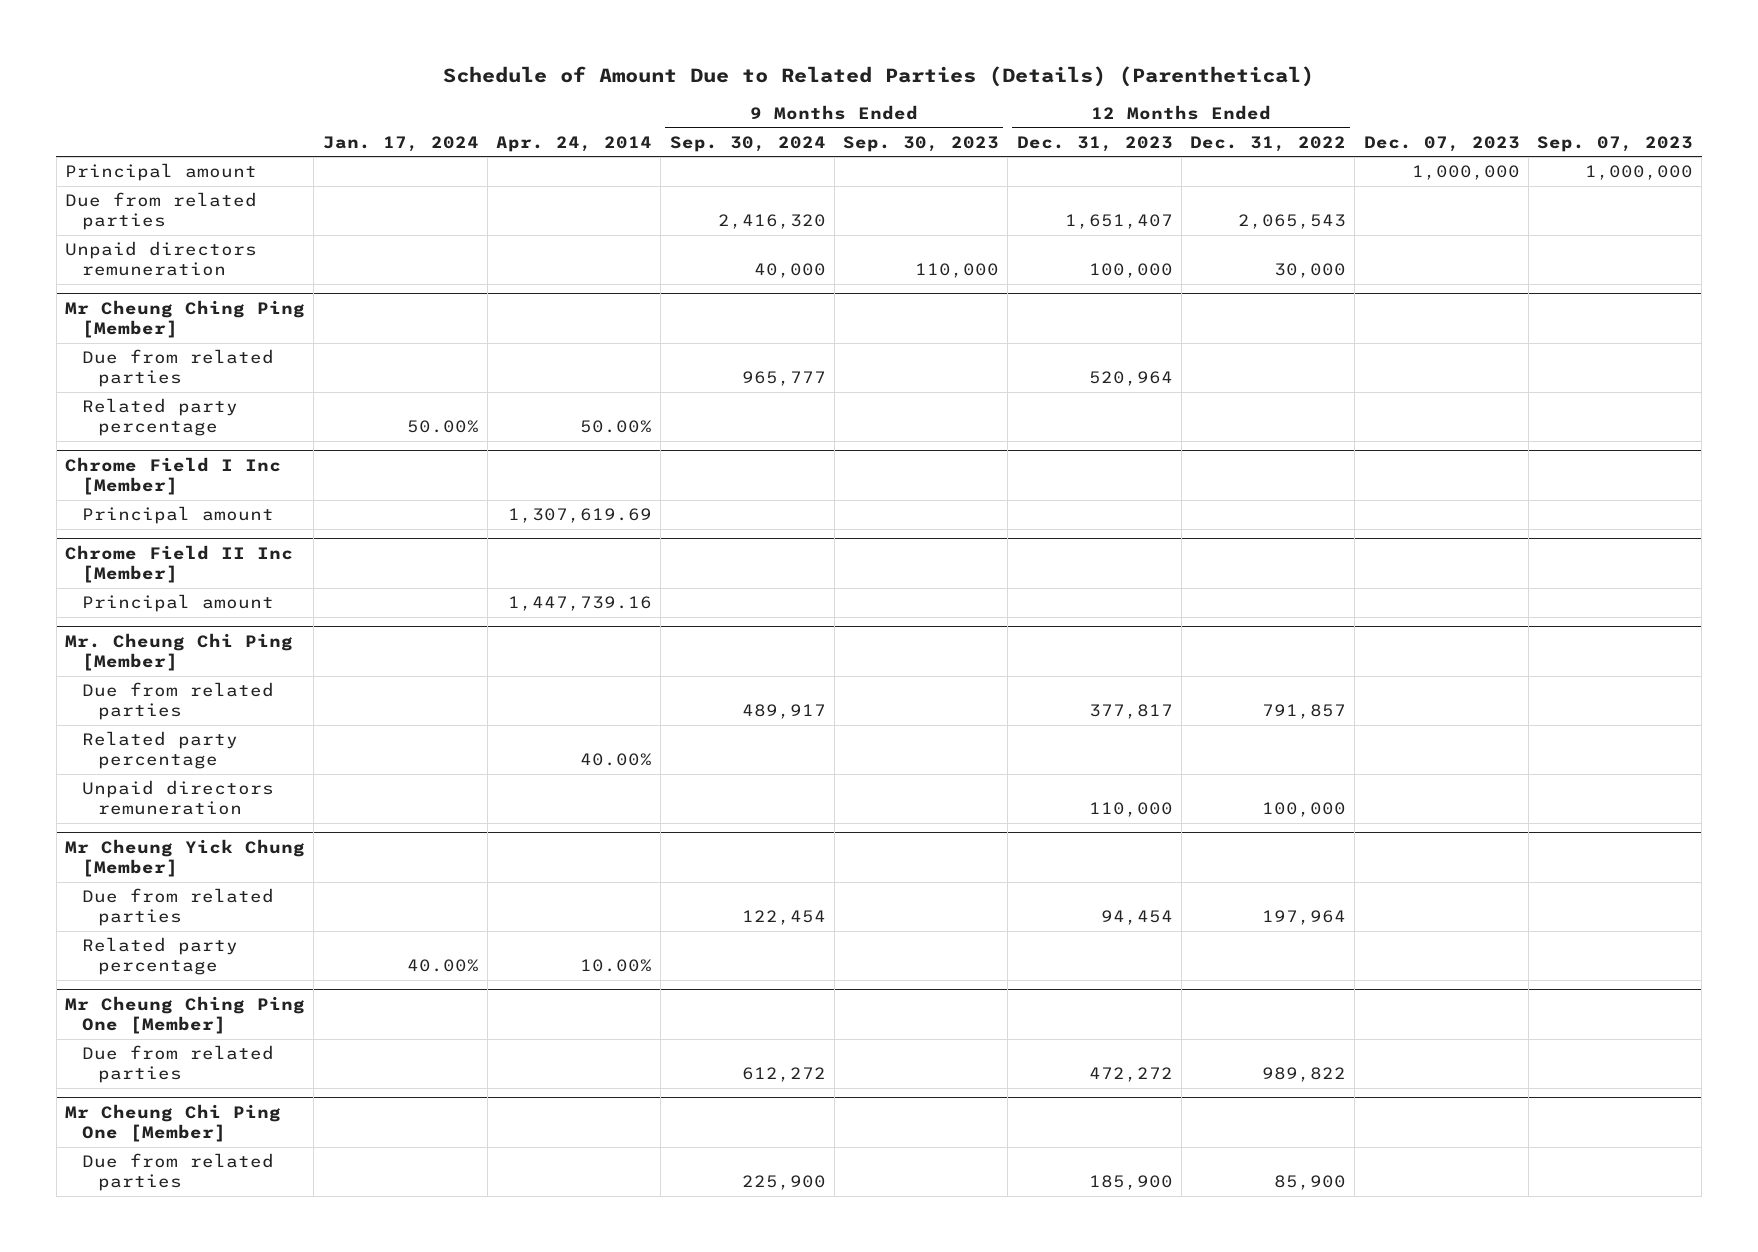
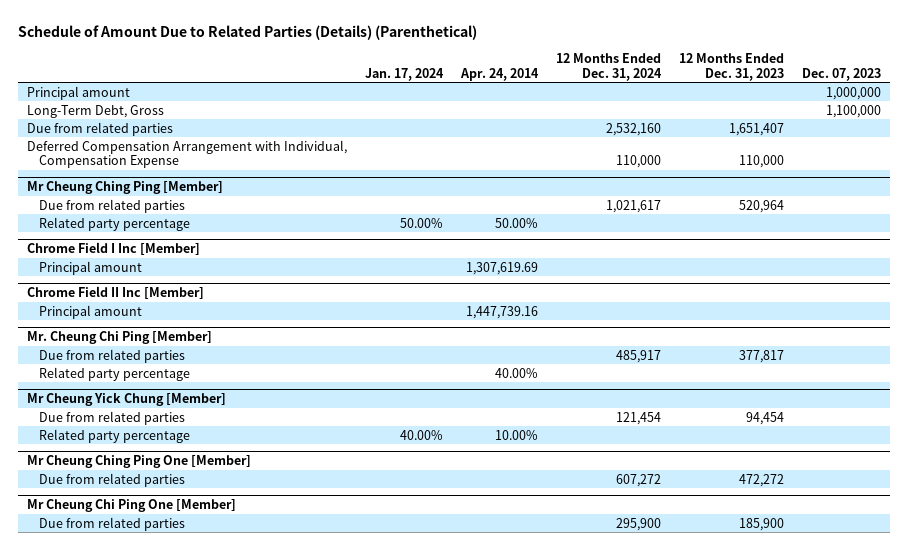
- | Jan. 17, 2024 | Apr. 24, 2014 | 9 Months Ended Sep. 30, 2024 | 9 Months Ended Sep. 30, 2023 | 12 Months Ended Dec. 31, 2023 | 12 Months Ended Dec. 31, 2022 | Dec. 07, 2023 | Sep. 07, 2023
+ | Jan. 17, 2024 | Apr. 24, 2014 | 12 Months Ended Dec. 31, 2024 | 12 Months Ended Dec. 31, 2023 | Dec. 07, 2023
+ Long-Term Debt, Gross | | | | | 1,100,000
- Unpaid directors remuneration | | | 40,000 | 110,000 | 100,000 | 30,000 | |
+ Deferred Compensation Arrangement with Individual, Compensation Expense | | | 110,000 | 110,000 |
@ Mr. Cheung Chi Ping [Member]
- Unpaid directors remuneration | | | | | 110,000 | 100,000 | |

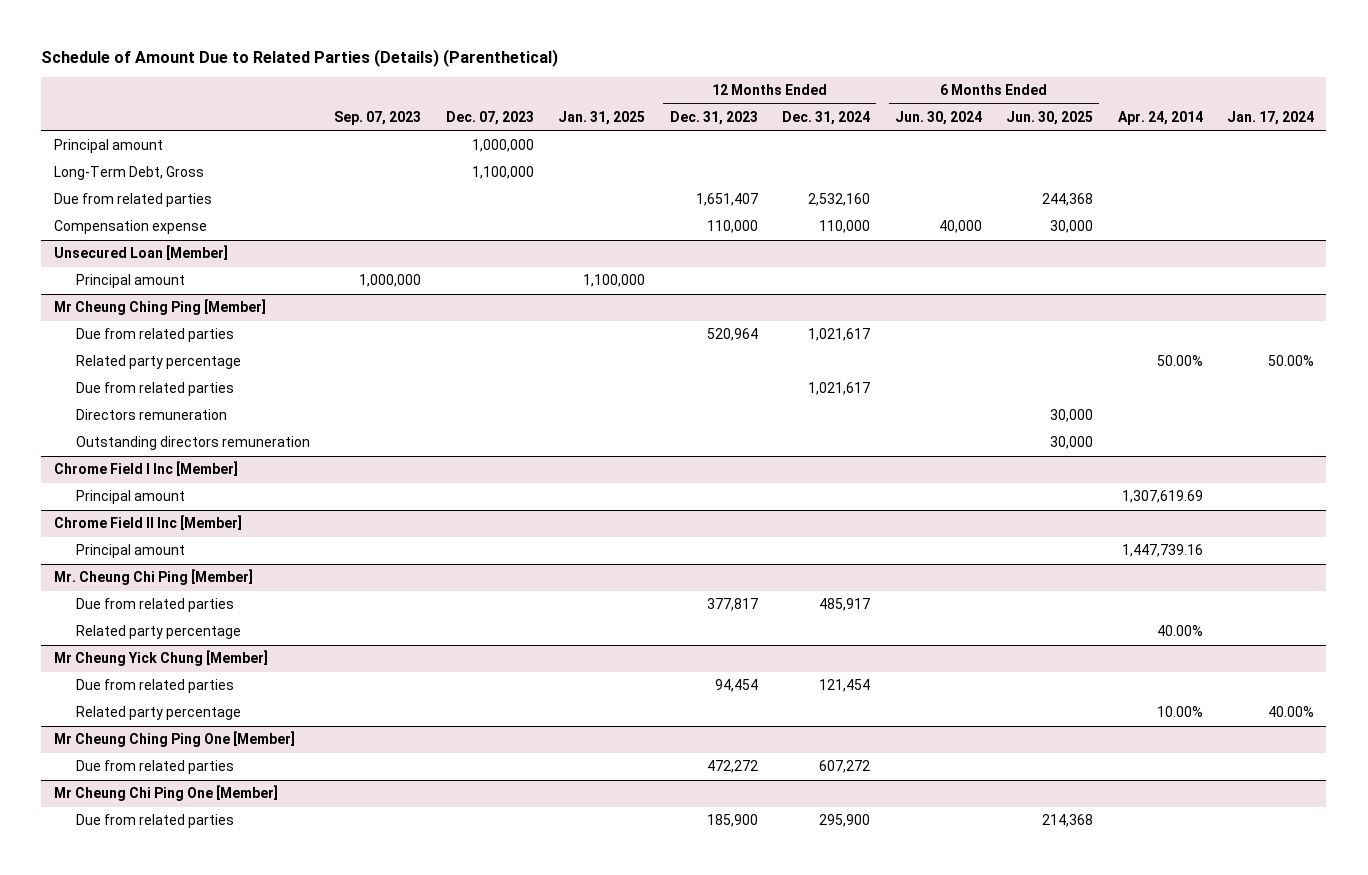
- | Jan. 17, 2024 | Apr. 24, 2014 | 12 Months Ended Dec. 31, 2024 | 12 Months Ended Dec. 31, 2023 | Dec. 07, 2023
+ | Sep. 07, 2023 | Dec. 07, 2023 | Jan. 31, 2025 | 12 Months Ended Dec. 31, 2023 | 12 Months Ended Dec. 31, 2024 | 6 Months Ended Jun. 30, 2024 | 6 Months Ended Jun. 30, 2025 | Apr. 24, 2014 | Jan. 17, 2024
- Deferred Compensation Arrangement with Individual, Compensation Expense | | | 110,000 | 110,000 |
+ Compensation expense | | | | 110,000 | 110,000 | 40,000 | 30,000 | |
+ Unsecured Loan [Member]
+ Principal amount | 1,000,000 | | 1,100,000 | | | | | |
@ Mr Cheung Ching Ping [Member]
+ Due from related parties | | | | | 1,021,617 | | | |
+ Directors remuneration | | | | | | | 30,000 | |
+ Outstanding directors remuneration | | | | | | | 30,000 | |

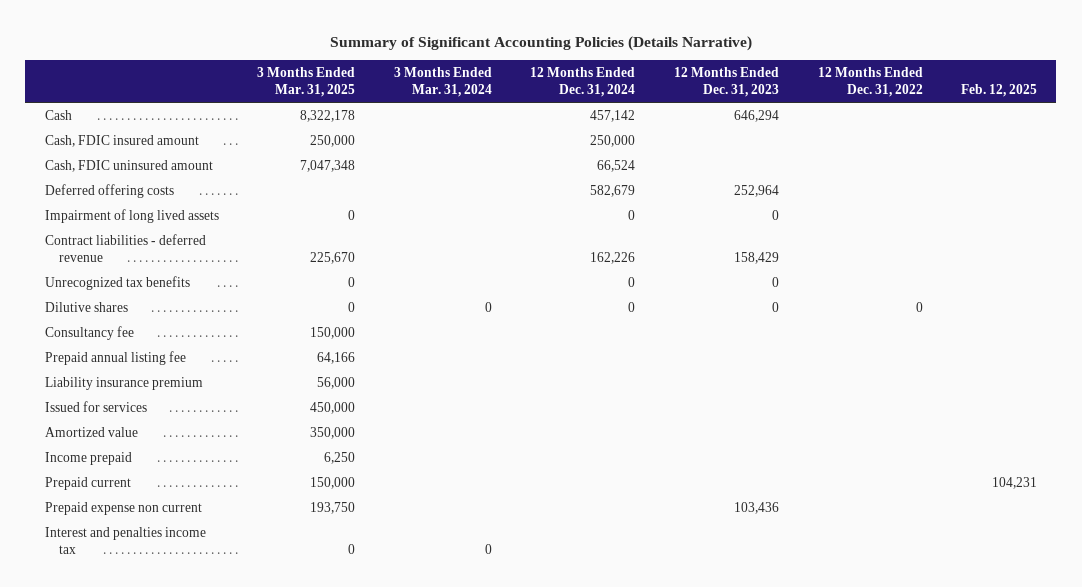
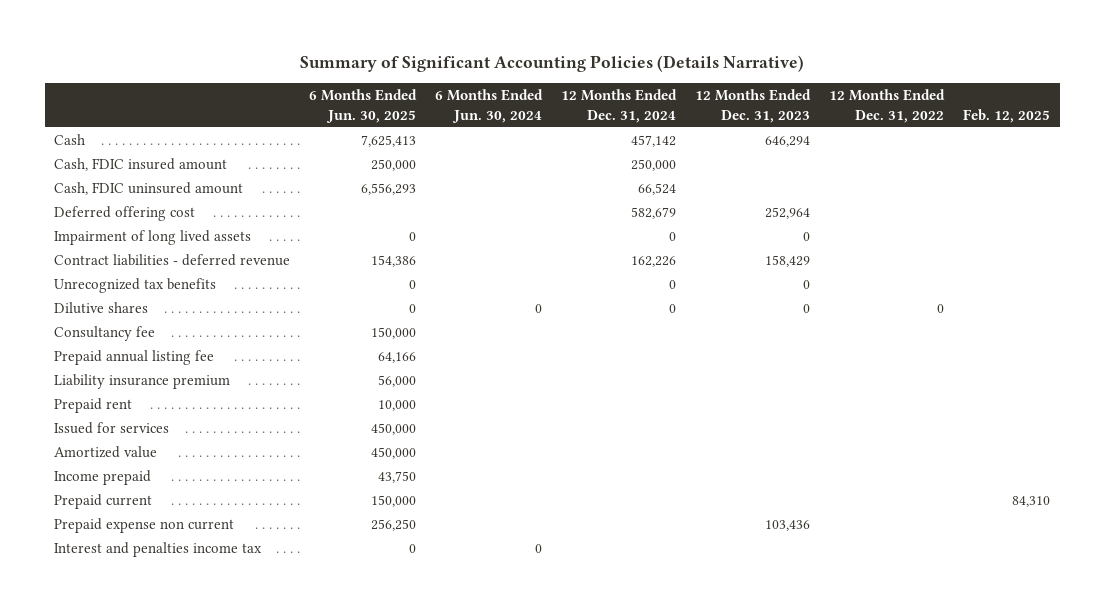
- | 3 Months Ended Mar. 31, 2025 | 3 Months Ended Mar. 31, 2024 | 12 Months Ended Dec. 31, 2024 | 12 Months Ended Dec. 31, 2023 | 12 Months Ended Dec. 31, 2022 | Feb. 12, 2025
+ | 6 Months Ended Jun. 30, 2025 | 6 Months Ended Jun. 30, 2024 | 12 Months Ended Dec. 31, 2024 | 12 Months Ended Dec. 31, 2023 | 12 Months Ended Dec. 31, 2022 | Feb. 12, 2025
- Deferred offering costs | | | 582,679 | 252,964 | |
+ Deferred offering cost | | | 582,679 | 252,964 | |
+ Prepaid rent | 10,000 | | | | |
- Prepaid current | 150,000 | | | | | 104,231
+ Prepaid current | 150,000 | | | | | 84,310

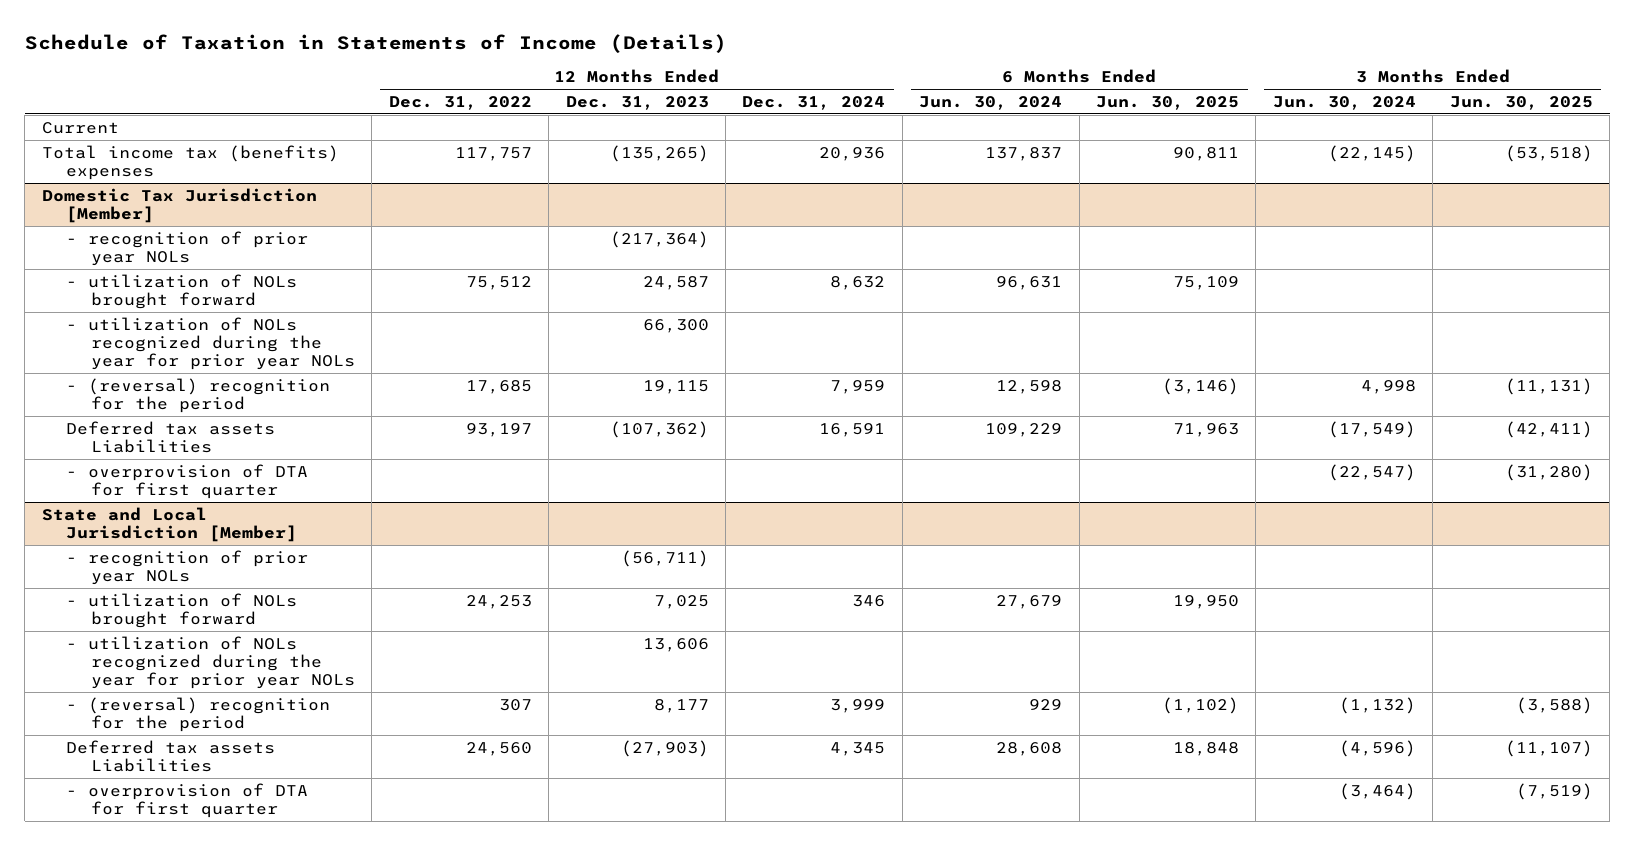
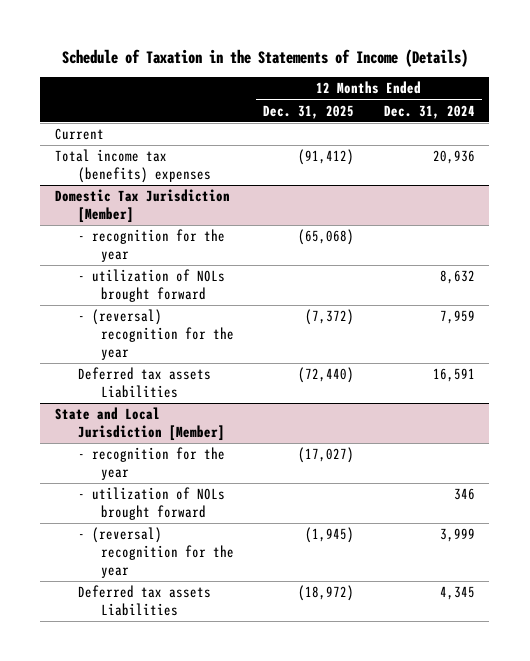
- Schedule of Taxation in Statements of Income (Details)
+ Schedule of Taxation in the Statements of Income (Details)
- | 12 Months Ended Dec. 31, 2022 | 12 Months Ended Dec. 31, 2023 | 12 Months Ended Dec. 31, 2024 | 6 Months Ended Jun. 30, 2024 | 6 Months Ended Jun. 30, 2025 | 3 Months Ended Jun. 30, 2024 | 3 Months Ended Jun. 30, 2025
+ | 12 Months Ended Dec. 31, 2025 | 12 Months Ended Dec. 31, 2024
@ Domestic Tax Jurisdiction [Member]
- - recognition of prior year NOLs | | (217,364) | | | | |
+ - recognition for the year | (65,068) |
- - utilization of NOLs recognized during the year for prior year NOLs | | 66,300 | | | | |
- - (reversal) recognition for the period | 17,685 | 19,115 | 7,959 | 12,598 | (3,146) | 4,998 | (11,131)
+ - (reversal) recognition for the year | (7,372) | 7,959
- - overprovision of DTA for first quarter | | | | | | (22,547) | (31,280)
@ State and Local Jurisdiction [Member]
- - recognition of prior year NOLs | | (56,711) | | | | |
+ - recognition for the year | (17,027) |
- - utilization of NOLs recognized during the year for prior year NOLs | | 13,606 | | | | |
- - (reversal) recognition for the period | 307 | 8,177 | 3,999 | 929 | (1,102) | (1,132) | (3,588)
+ - (reversal) recognition for the year | (1,945) | 3,999
- - overprovision of DTA for first quarter | | | | | | (3,464) | (7,519)

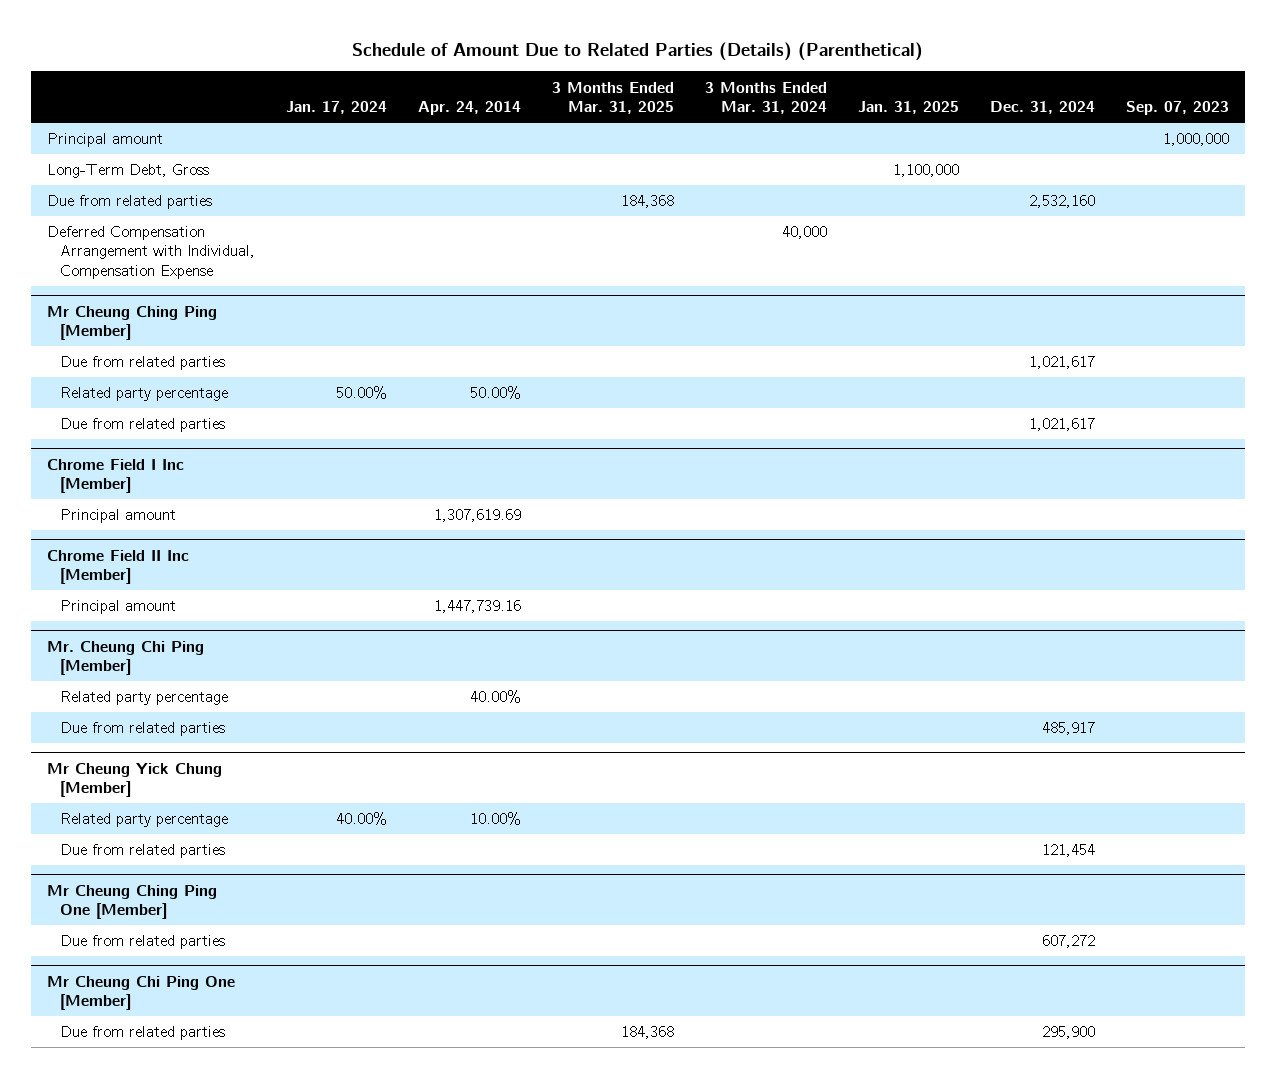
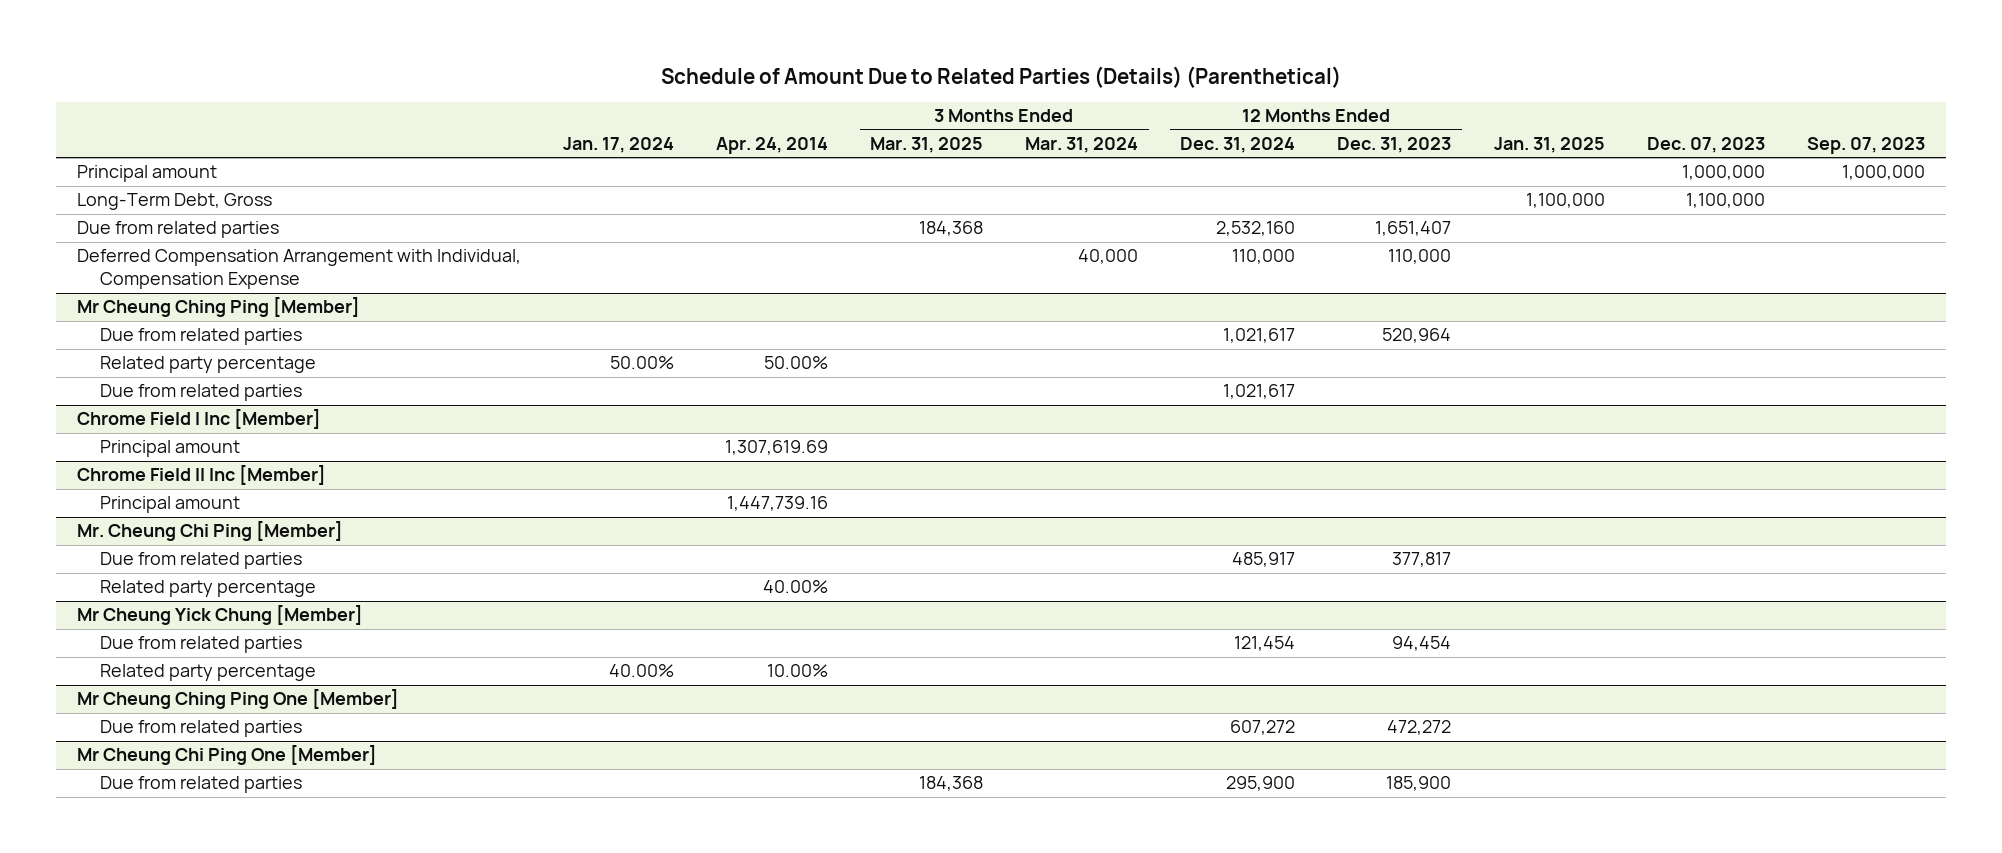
- | Jan. 17, 2024 | Apr. 24, 2014 | 3 Months Ended Mar. 31, 2025 | 3 Months Ended Mar. 31, 2024 | Jan. 31, 2025 | Dec. 31, 2024 | Sep. 07, 2023
+ | Jan. 17, 2024 | Apr. 24, 2014 | 3 Months Ended Mar. 31, 2025 | 3 Months Ended Mar. 31, 2024 | 12 Months Ended Dec. 31, 2024 | 12 Months Ended Dec. 31, 2023 | Jan. 31, 2025 | Dec. 07, 2023 | Sep. 07, 2023
@ Mr. Cheung Chi Ping [Member]
moved down: Related party percentage | | 40.00% | | | | | | |
@ Mr Cheung Yick Chung [Member]
moved down: Related party percentage | 40.00% | 10.00% | | | | | | |

